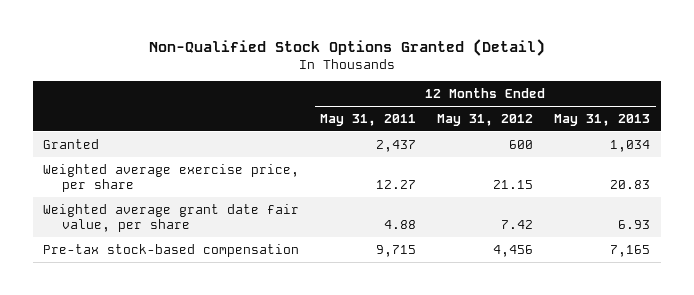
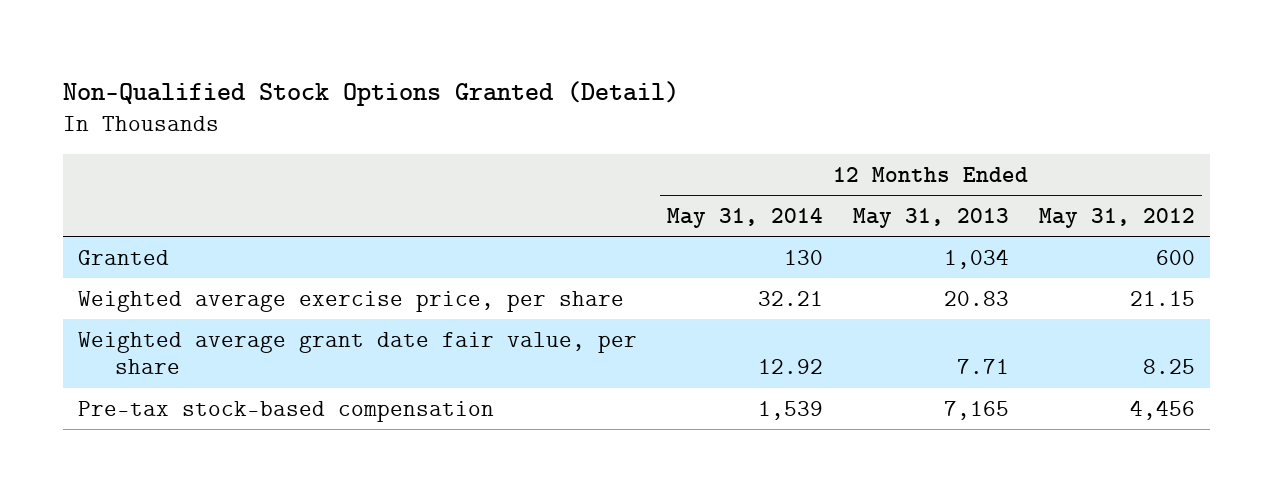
- | 12 Months Ended May 31, 2011 | 12 Months Ended May 31, 2012 | 12 Months Ended May 31, 2013
+ | 12 Months Ended May 31, 2014 | 12 Months Ended May 31, 2013 | 12 Months Ended May 31, 2012
- Weighted average grant date fair value, per share | 4.88 | 7.42 | 6.93
+ Weighted average grant date fair value, per share | 12.92 | 7.71 | 8.25

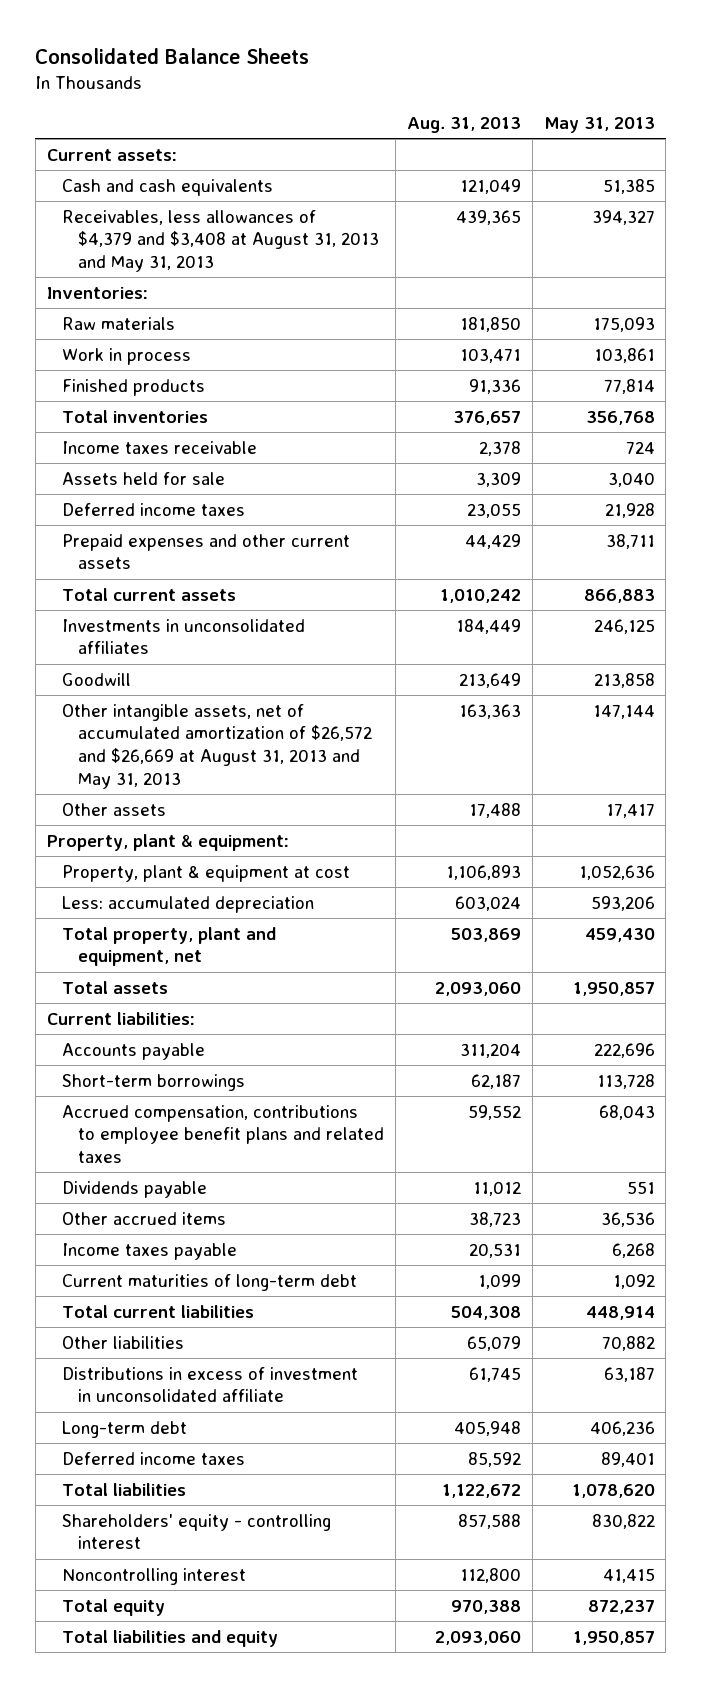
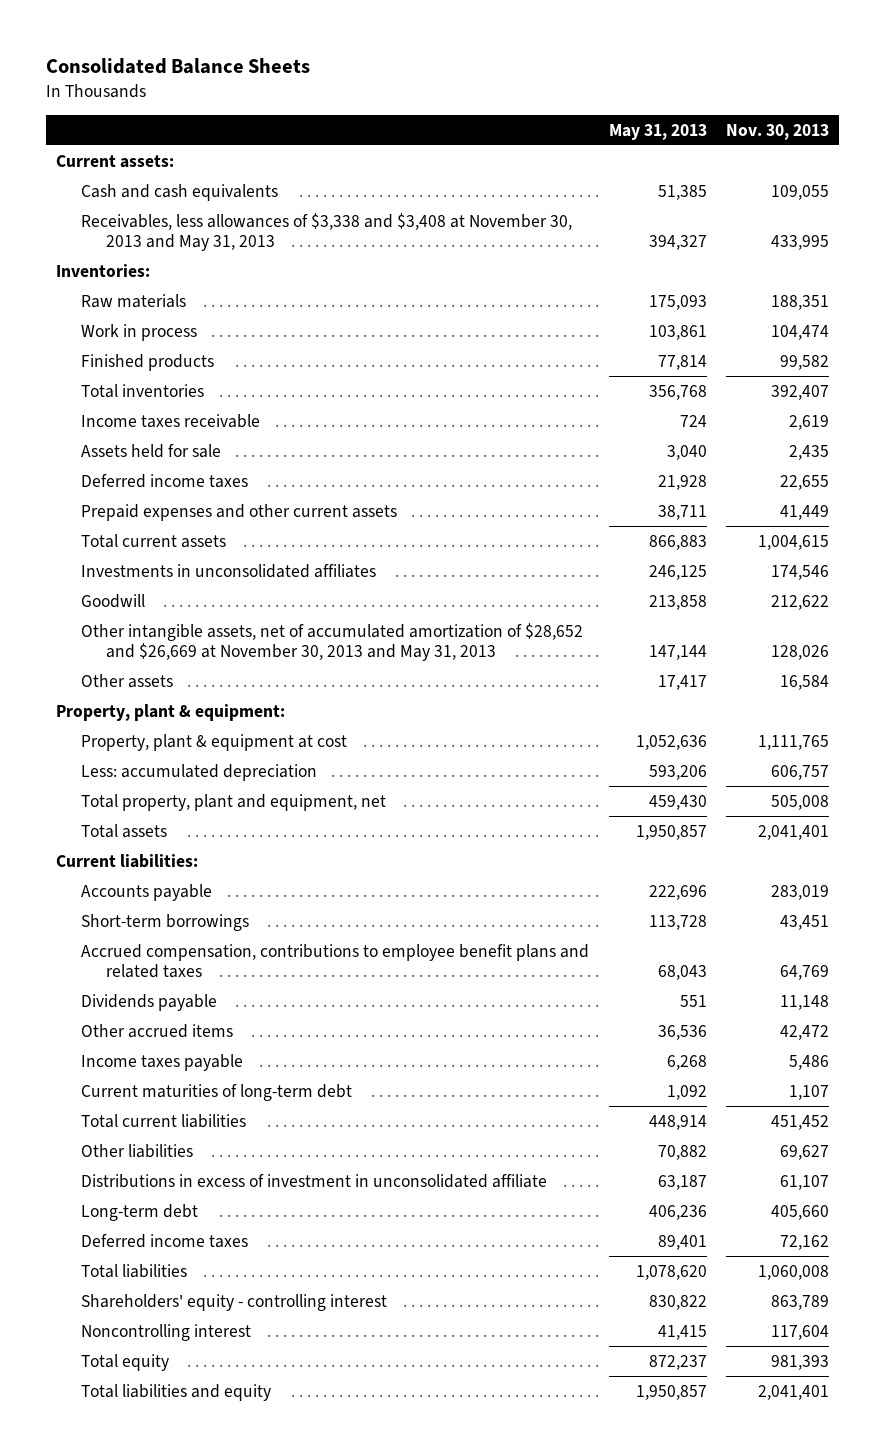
- | Aug. 31, 2013 | May 31, 2013
+ | May 31, 2013 | Nov. 30, 2013
- Receivables, less allowances of $4,379 and $3,408 at August 31, 2013 and May 31, 2013 | 439,365 | 394,327
+ Receivables, less allowances of $3,338 and $3,408 at November 30, 2013 and May 31, 2013 | 394,327 | 433,995
- Other intangible assets, net of accumulated amortization of $26,572 and $26,669 at August 31, 2013 and May 31, 2013 | 163,363 | 147,144
+ Other intangible assets, net of accumulated amortization of $28,652 and $26,669 at November 30, 2013 and May 31, 2013 | 147,144 | 128,026

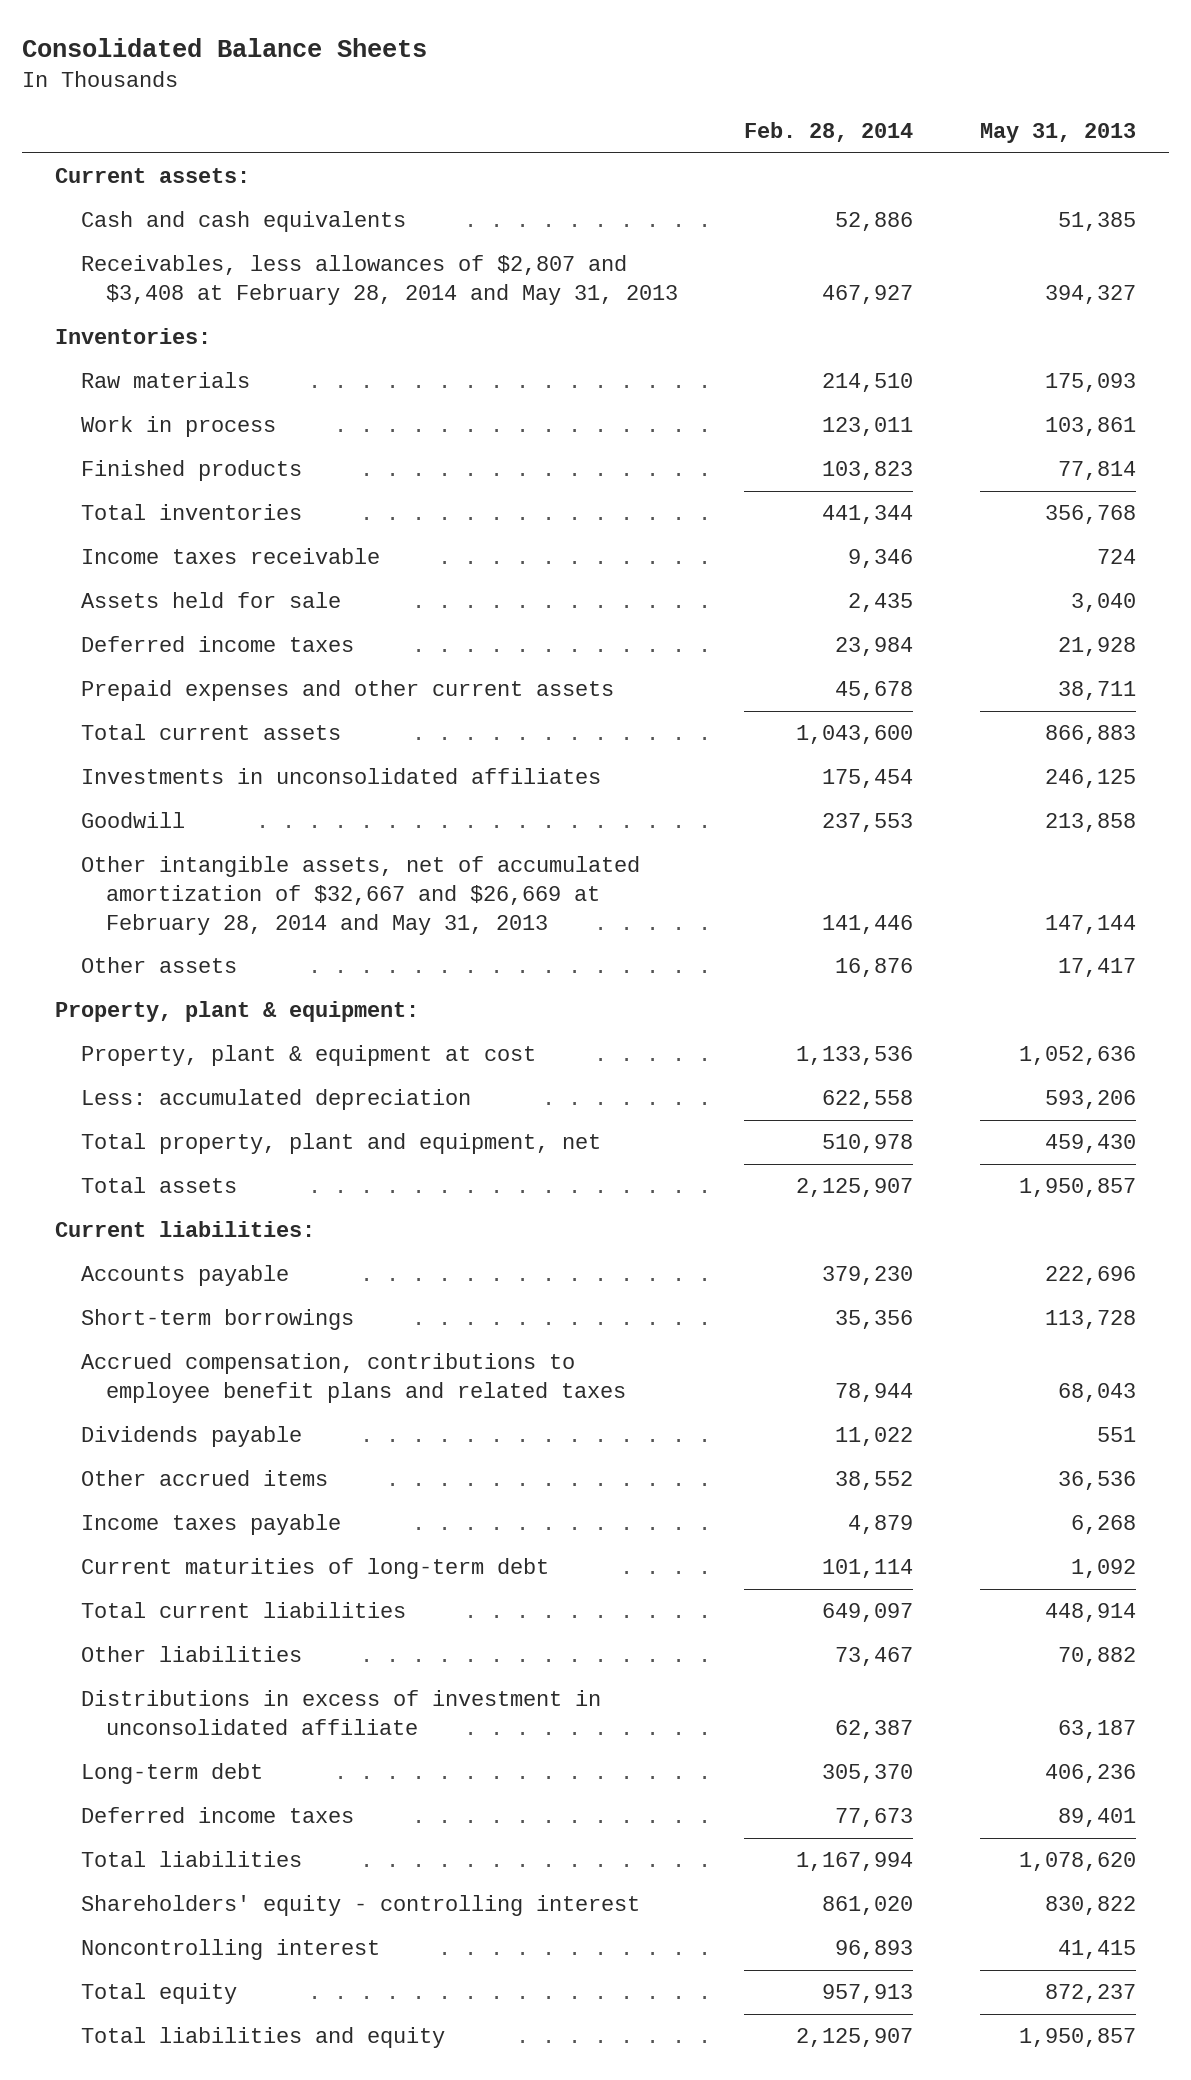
- | May 31, 2013 | Nov. 30, 2013
+ | Feb. 28, 2014 | May 31, 2013
- Receivables, less allowances of $3,338 and $3,408 at November 30, 2013 and May 31, 2013 | 394,327 | 433,995
+ Receivables, less allowances of $2,807 and $3,408 at February 28, 2014 and May 31, 2013 | 467,927 | 394,327
- Other intangible assets, net of accumulated amortization of $28,652 and $26,669 at November 30, 2013 and May 31, 2013 | 147,144 | 128,026
+ Other intangible assets, net of accumulated amortization of $32,667 and $26,669 at February 28, 2014 and May 31, 2013 | 141,446 | 147,144

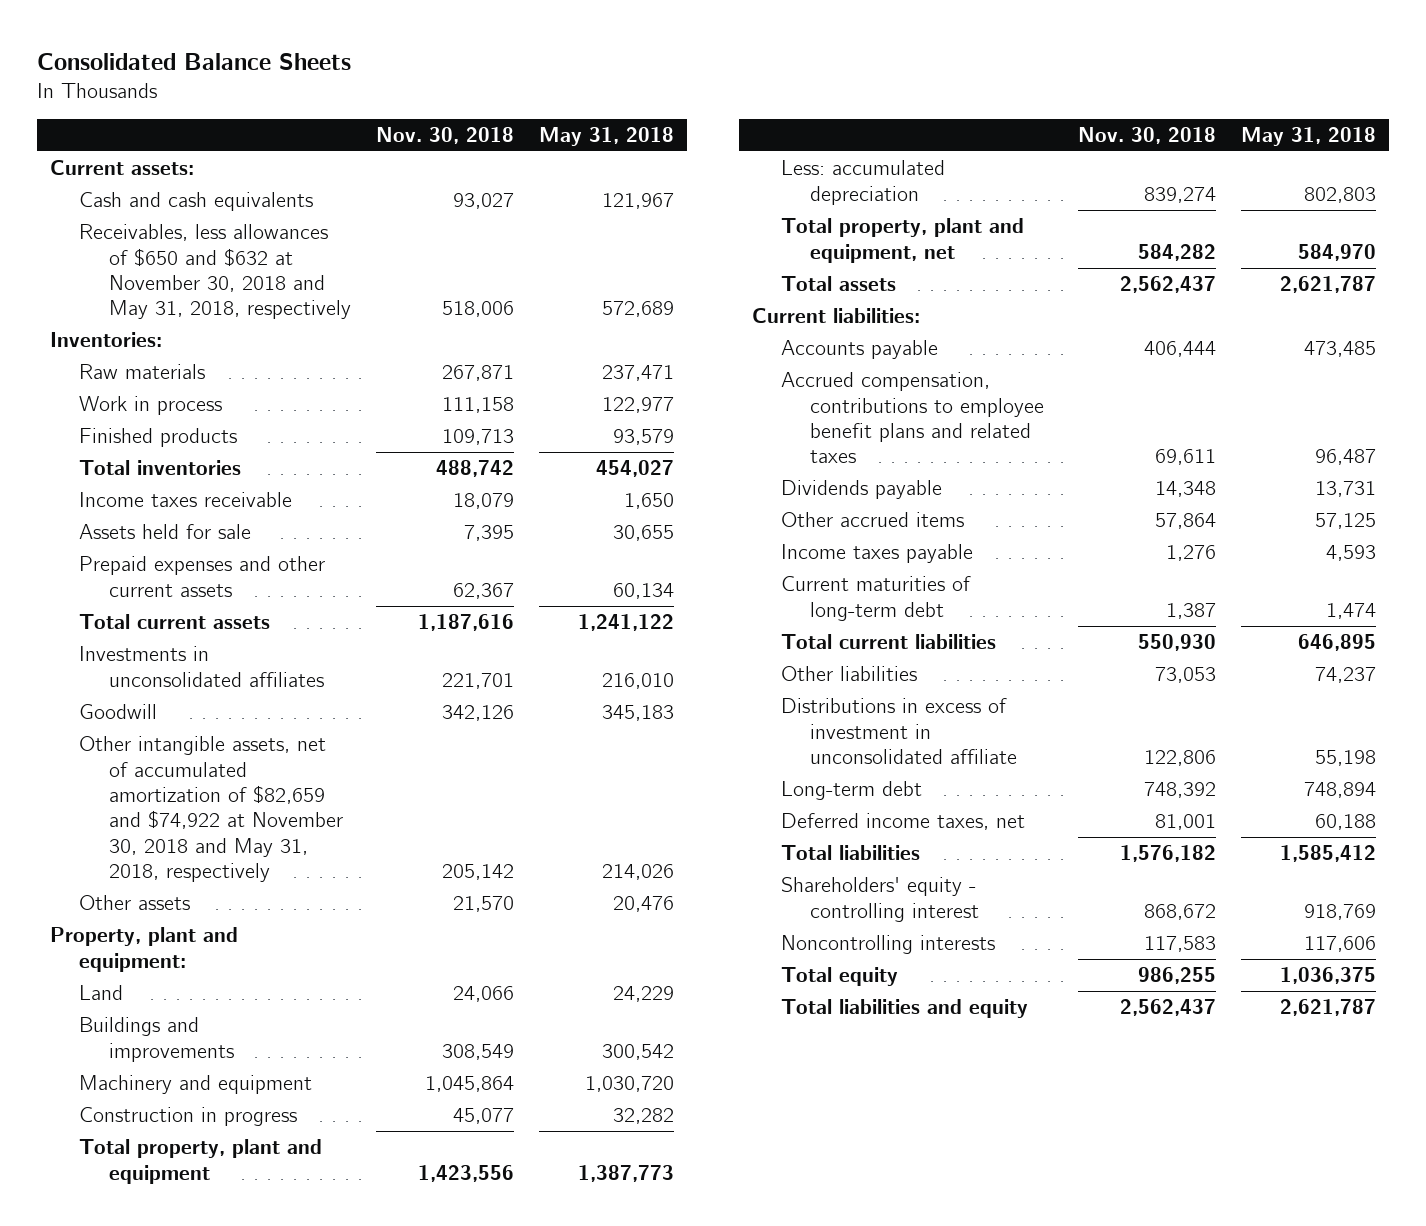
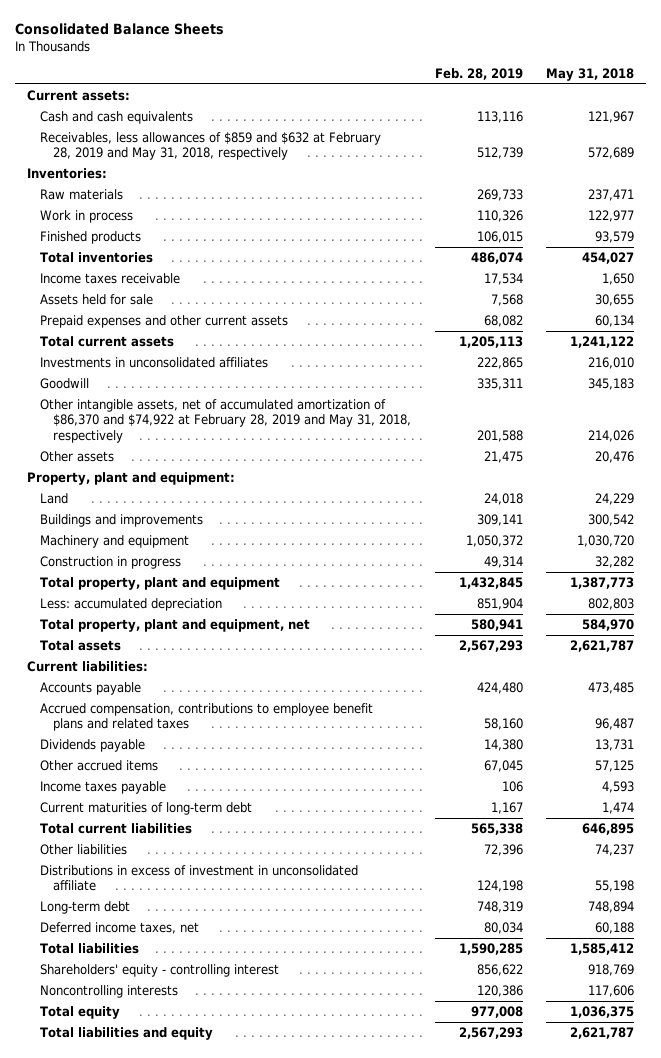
- | Nov. 30, 2018 | May 31, 2018
+ | Feb. 28, 2019 | May 31, 2018
- Receivables, less allowances of $650 and $632 at November 30, 2018 and May 31, 2018, respectively | 518,006 | 572,689
+ Receivables, less allowances of $859 and $632 at February 28, 2019 and May 31, 2018, respectively | 512,739 | 572,689
- Other intangible assets, net of accumulated amortization of $82,659 and $74,922 at November 30, 2018 and May 31, 2018, respectively | 205,142 | 214,026
+ Other intangible assets, net of accumulated amortization of $86,370 and $74,922 at February 28, 2019 and May 31, 2018, respectively | 201,588 | 214,026

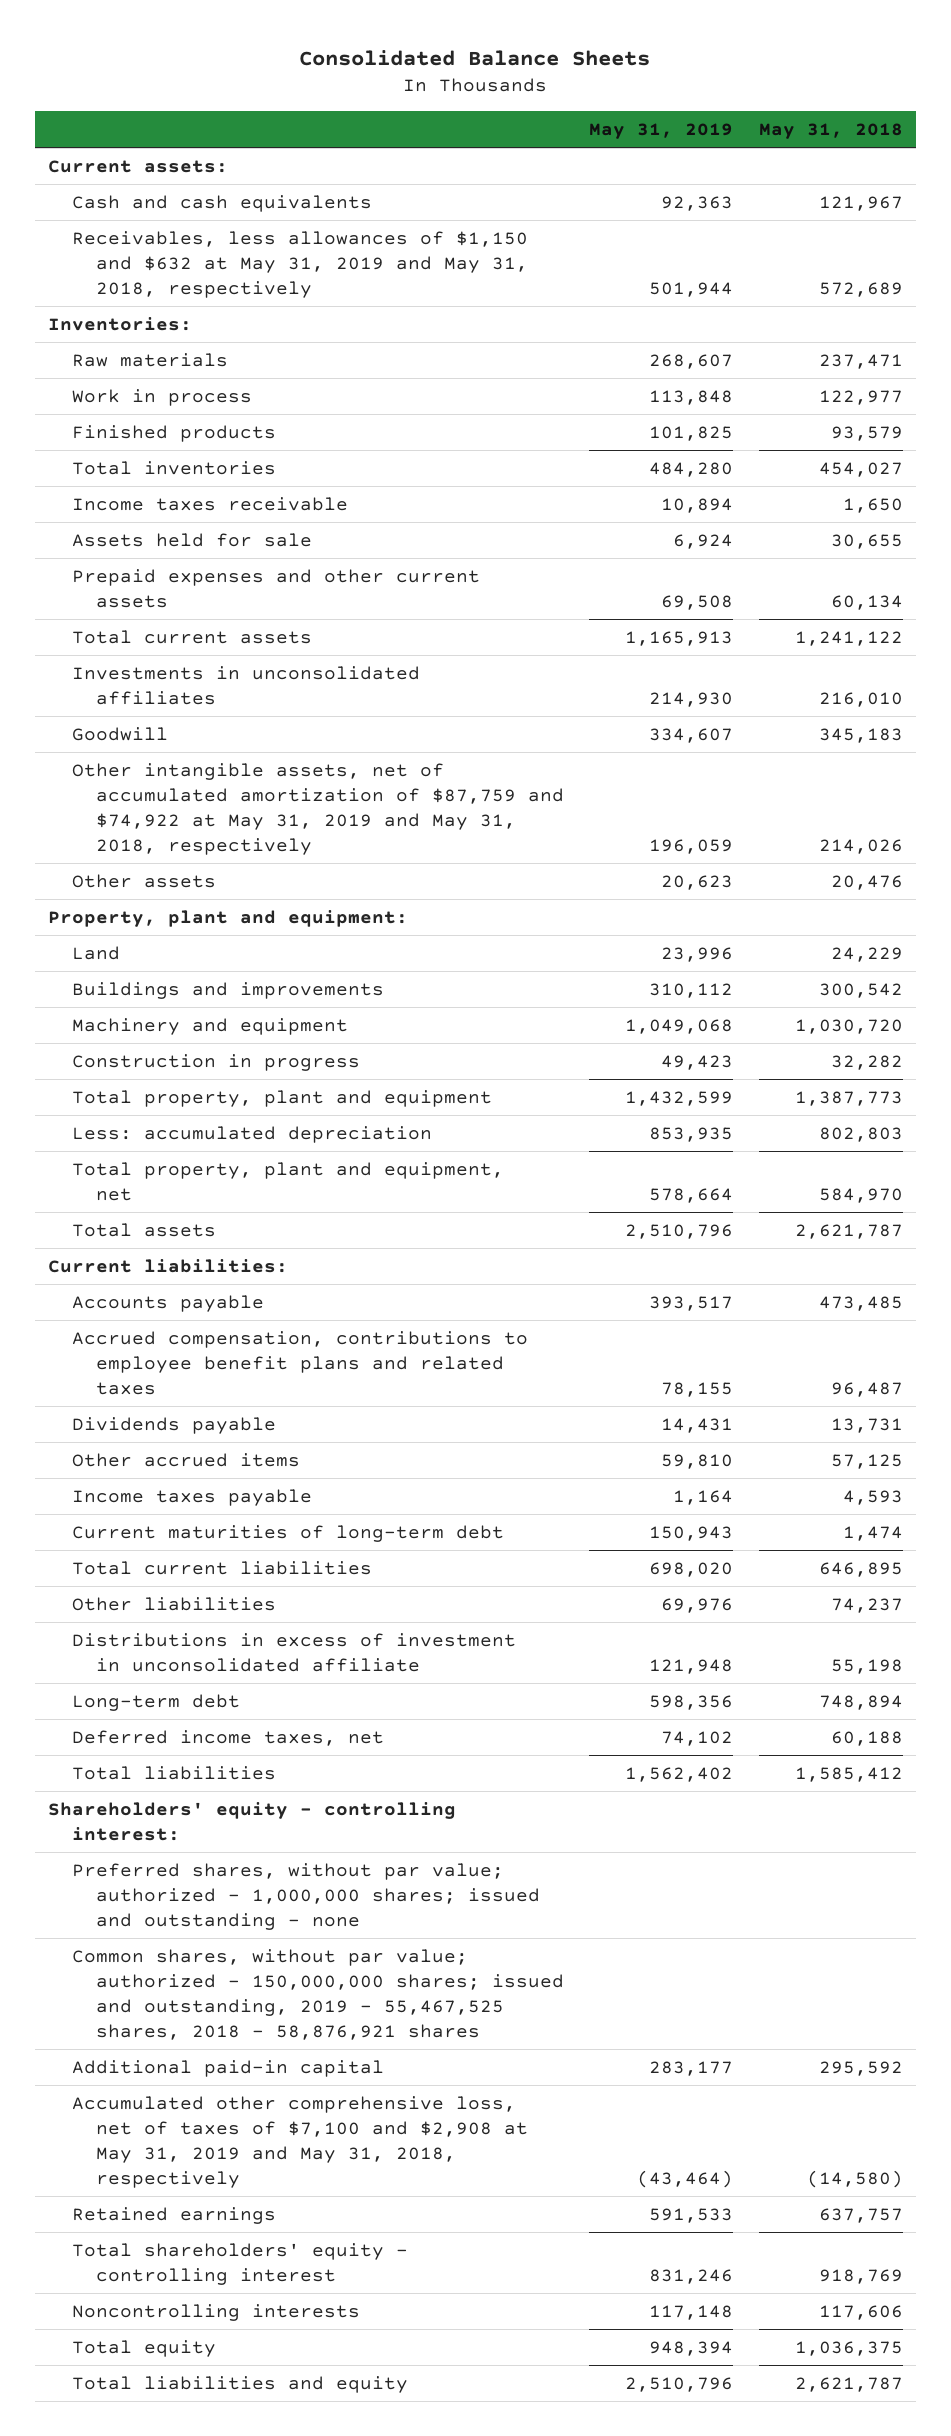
- | Feb. 28, 2019 | May 31, 2018
+ | May 31, 2019 | May 31, 2018
- Receivables, less allowances of $859 and $632 at February 28, 2019 and May 31, 2018, respectively | 512,739 | 572,689
+ Receivables, less allowances of $1,150 and $632 at May 31, 2019 and May 31, 2018, respectively | 501,944 | 572,689
- Other intangible assets, net of accumulated amortization of $86,370 and $74,922 at February 28, 2019 and May 31, 2018, respectively | 201,588 | 214,026
+ Other intangible assets, net of accumulated amortization of $87,759 and $74,922 at May 31, 2019 and May 31, 2018, respectively | 196,059 | 214,026
- Shareholders' equity - controlling interest | 856,622 | 918,769
+ Shareholders' equity - controlling interest:
+ Preferred shares, without par value; authorized - 1,000,000 shares; issued and outstanding - none
+ Common shares, without par value; authorized - 150,000,000 shares; issued and outstanding, 2019 - 55,467,525 shares, 2018 - 58,876,921 shares
+ Additional paid-in capital | 283,177 | 295,592
+ Accumulated other comprehensive loss, net of taxes of $7,100 and $2,908 at May 31, 2019 and May 31, 2018, respectively | (43,464) | (14,580)
+ Retained earnings | 591,533 | 637,757
+ Total shareholders' equity - controlling interest | 831,246 | 918,769

